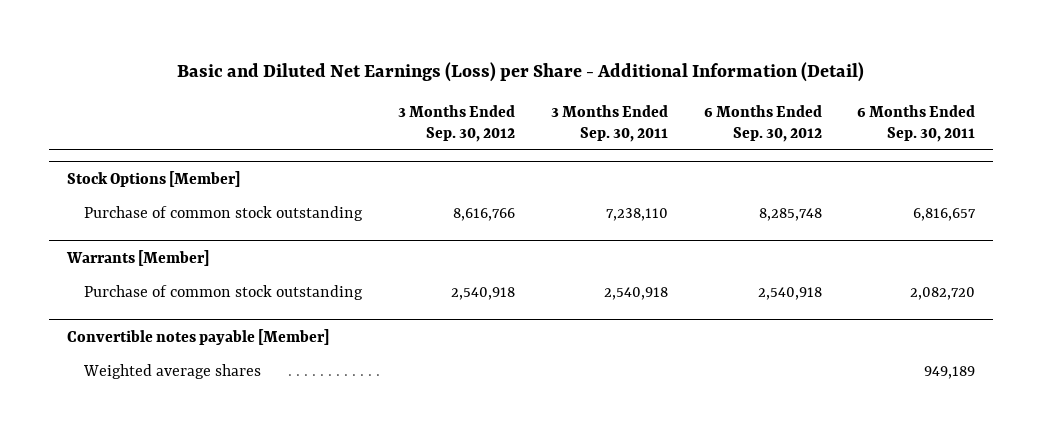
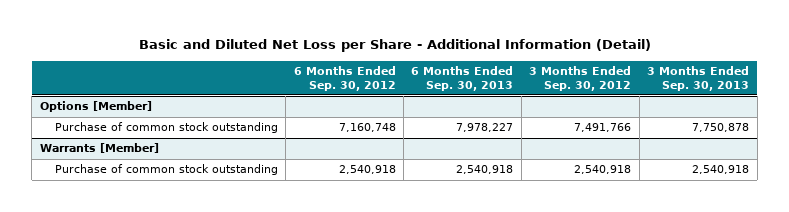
- Basic and Diluted Net Earnings (Loss) per Share - Additional Information (Detail)
+ Basic and Diluted Net Loss per Share - Additional Information (Detail)
- | 3 Months Ended Sep. 30, 2012 | 3 Months Ended Sep. 30, 2011 | 6 Months Ended Sep. 30, 2012 | 6 Months Ended Sep. 30, 2011
+ | 6 Months Ended Sep. 30, 2012 | 6 Months Ended Sep. 30, 2013 | 3 Months Ended Sep. 30, 2012 | 3 Months Ended Sep. 30, 2013
- Stock Options [Member]
- Purchase of common stock outstanding | 8,616,766 | 7,238,110 | 8,285,748 | 6,816,657
+ Options [Member]
+ Purchase of common stock outstanding | 7,160,748 | 7,978,227 | 7,491,766 | 7,750,878
- Convertible notes payable [Member]
- Weighted average shares | | | | 949,189

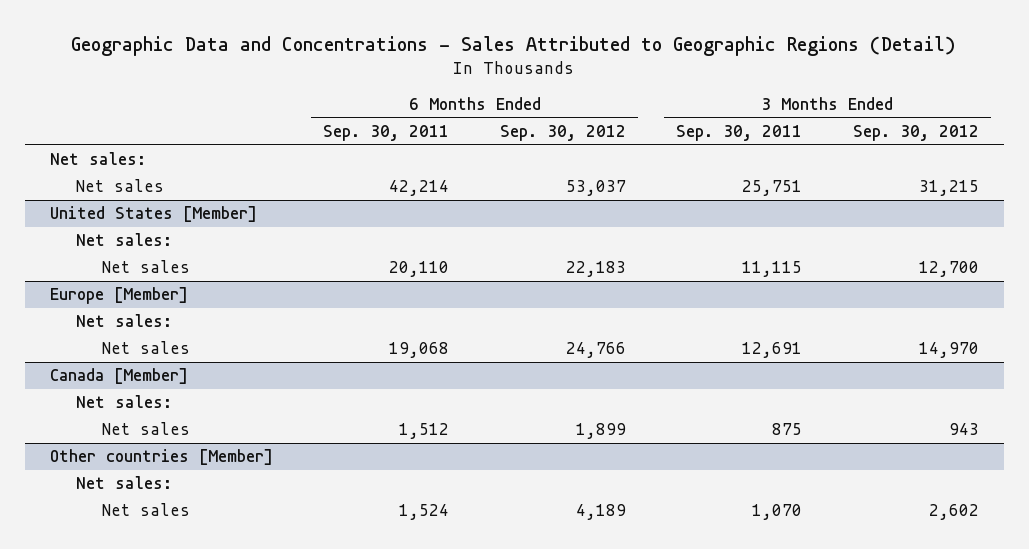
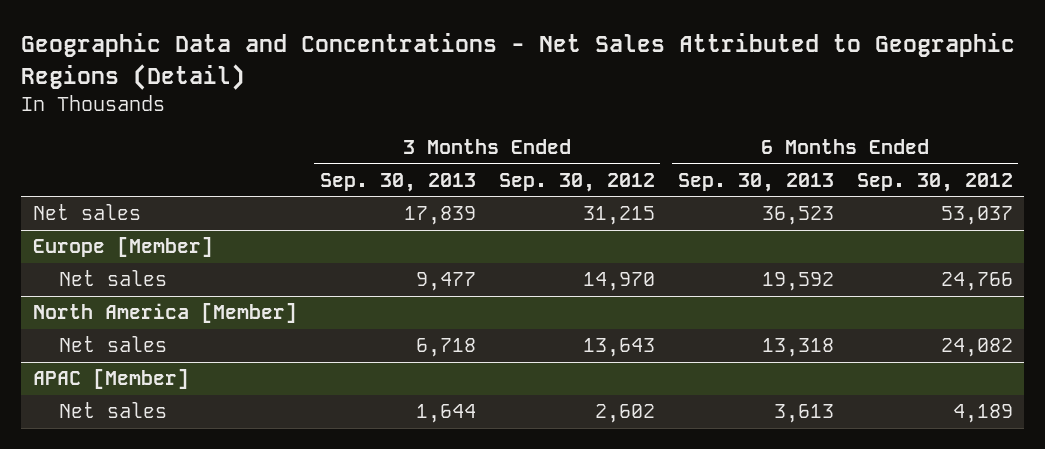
- Geographic Data and Concentrations - Sales Attributed to Geographic Regions (Detail)
+ Geographic Data and Concentrations - Net Sales Attributed to Geographic Regions (Detail)
- | 6 Months Ended Sep. 30, 2011 | 6 Months Ended Sep. 30, 2012 | 3 Months Ended Sep. 30, 2011 | 3 Months Ended Sep. 30, 2012
+ | 3 Months Ended Sep. 30, 2013 | 3 Months Ended Sep. 30, 2012 | 6 Months Ended Sep. 30, 2013 | 6 Months Ended Sep. 30, 2012
- Net sales:
- United States [Member]
- Net sales:
- Net sales | 20,110 | 22,183 | 11,115 | 12,700
@ Europe [Member]
- Net sales:
- Canada [Member]
- Net sales:
- Net sales | 1,512 | 1,899 | 875 | 943
- Other countries [Member]
- Net sales:
+ North America [Member]
+ Net sales | 6,718 | 13,643 | 13,318 | 24,082
+ APAC [Member]

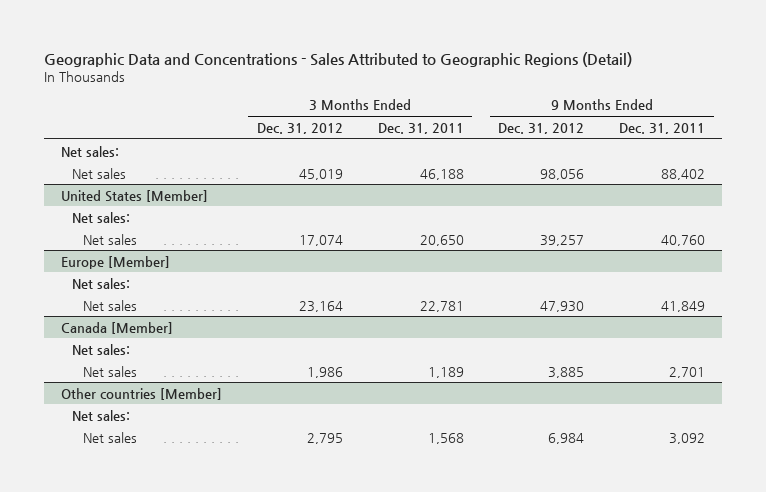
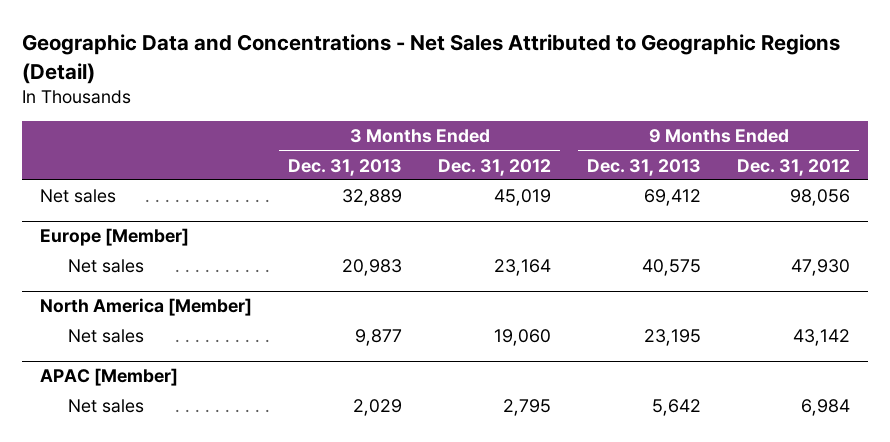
- Geographic Data and Concentrations - Sales Attributed to Geographic Regions (Detail)
+ Geographic Data and Concentrations - Net Sales Attributed to Geographic Regions (Detail)
- | 3 Months Ended Dec. 31, 2012 | 3 Months Ended Dec. 31, 2011 | 9 Months Ended Dec. 31, 2012 | 9 Months Ended Dec. 31, 2011
+ | 3 Months Ended Dec. 31, 2013 | 3 Months Ended Dec. 31, 2012 | 9 Months Ended Dec. 31, 2013 | 9 Months Ended Dec. 31, 2012
- Net sales:
- United States [Member]
- Net sales:
- Net sales | 17,074 | 20,650 | 39,257 | 40,760
@ Europe [Member]
- Net sales:
- Canada [Member]
- Net sales:
- Net sales | 1,986 | 1,189 | 3,885 | 2,701
- Other countries [Member]
- Net sales:
+ North America [Member]
+ Net sales | 9,877 | 19,060 | 23,195 | 43,142
+ APAC [Member]

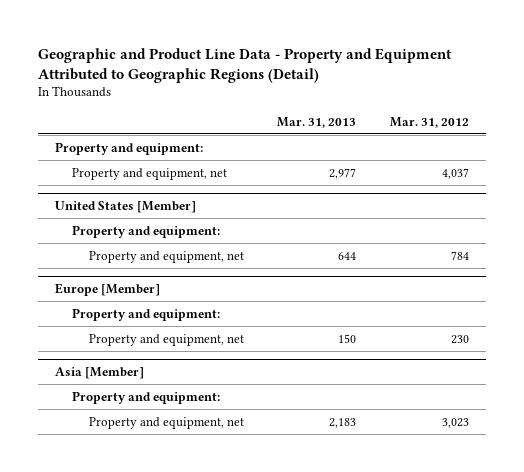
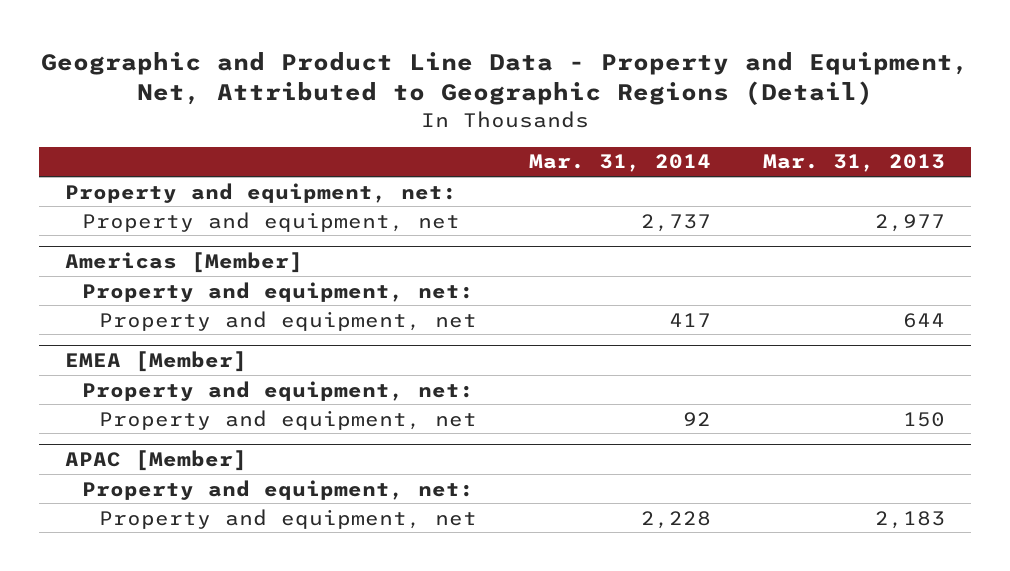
- Geographic and Product Line Data - Property and Equipment Attributed to Geographic Regions (Detail)
+ Geographic and Product Line Data - Property and Equipment, Net, Attributed to Geographic Regions (Detail)
- | Mar. 31, 2013 | Mar. 31, 2012
+ | Mar. 31, 2014 | Mar. 31, 2013
- Property and equipment:
+ Property and equipment, net:
- United States [Member]
- Property and equipment:
+ Americas [Member]
+ Property and equipment, net:
- Europe [Member]
- Property and equipment:
+ EMEA [Member]
+ Property and equipment, net:
- Asia [Member]
- Property and equipment:
+ APAC [Member]
+ Property and equipment, net:

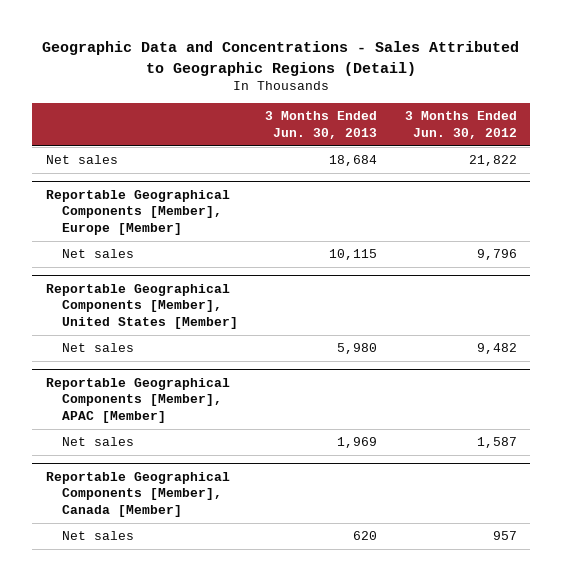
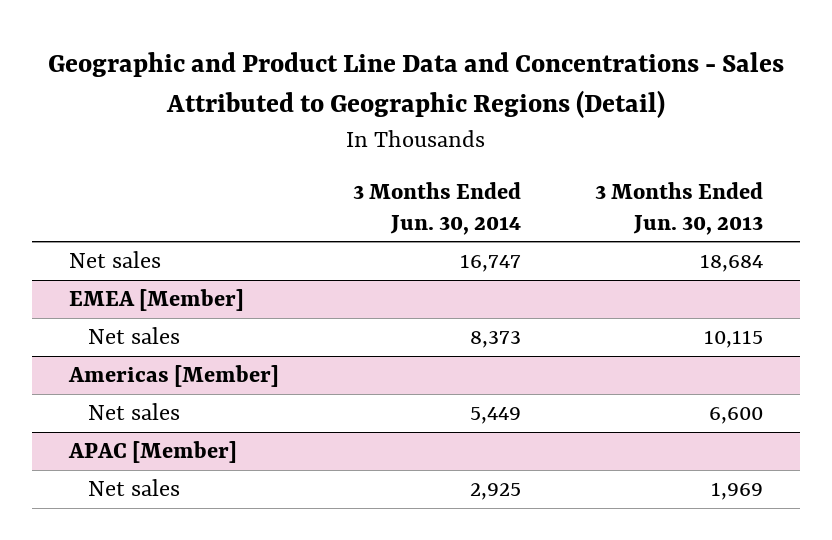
- Geographic Data and Concentrations - Sales Attributed to Geographic Regions (Detail)
+ Geographic and Product Line Data and Concentrations - Sales Attributed to Geographic Regions (Detail)
- | 3 Months Ended Jun. 30, 2013 | 3 Months Ended Jun. 30, 2012
+ | 3 Months Ended Jun. 30, 2014 | 3 Months Ended Jun. 30, 2013
- Reportable Geographical Components [Member], Europe [Member]
+ EMEA [Member]
- Reportable Geographical Components [Member], United States [Member]
- Net sales | 5,980 | 9,482
- Reportable Geographical Components [Member], APAC [Member]
+ Americas [Member]
+ Net sales | 5,449 | 6,600
+ APAC [Member]
- Reportable Geographical Components [Member], Canada [Member]
- Net sales | 620 | 957

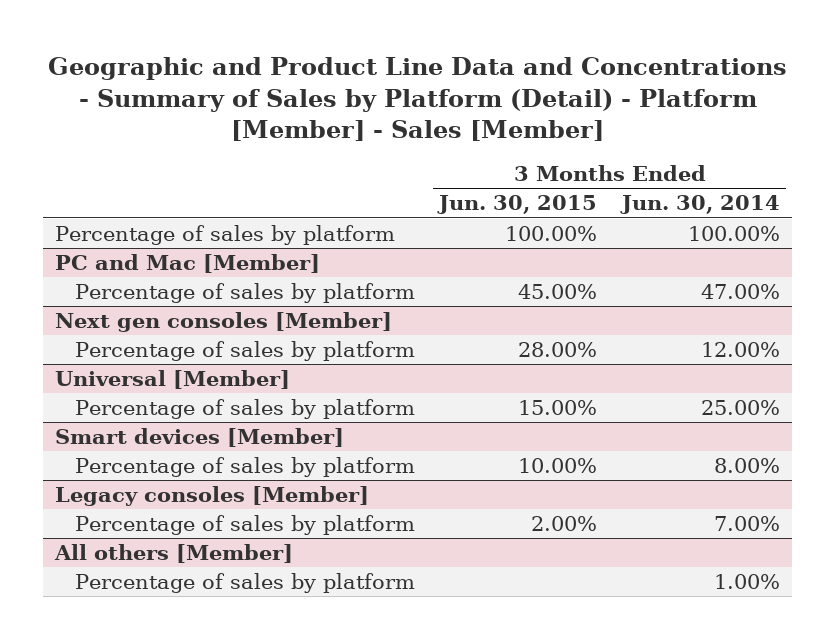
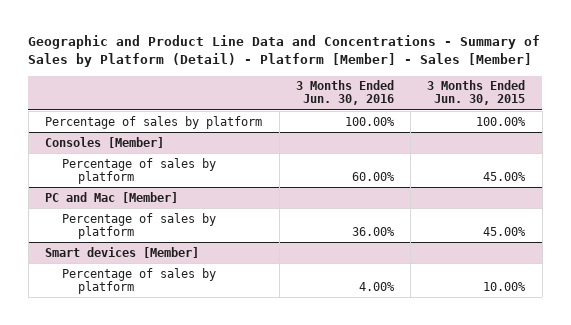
- | 3 Months Ended Jun. 30, 2015 | 3 Months Ended Jun. 30, 2014
+ | 3 Months Ended Jun. 30, 2016 | 3 Months Ended Jun. 30, 2015
+ Consoles [Member]
+ Percentage of sales by platform | 60.00% | 45.00%
- Next gen consoles [Member]
- Percentage of sales by platform | 28.00% | 12.00%
- Universal [Member]
- Percentage of sales by platform | 15.00% | 25.00%
- Legacy consoles [Member]
- Percentage of sales by platform | 2.00% | 7.00%
- All others [Member]
- Percentage of sales by platform | | 1.00%

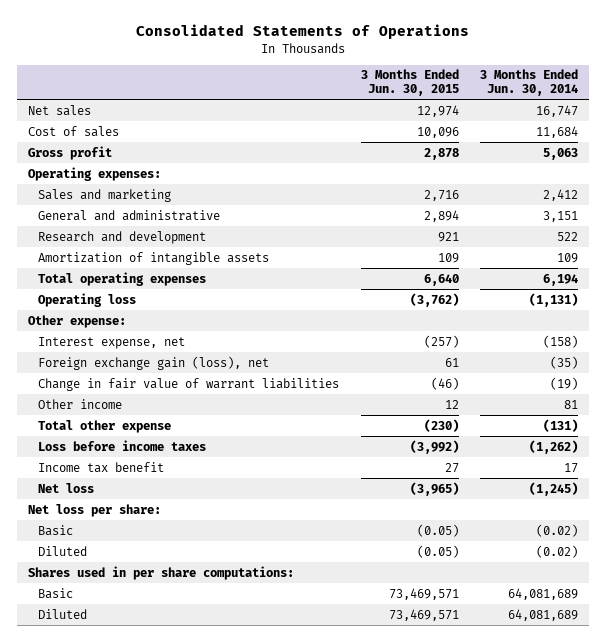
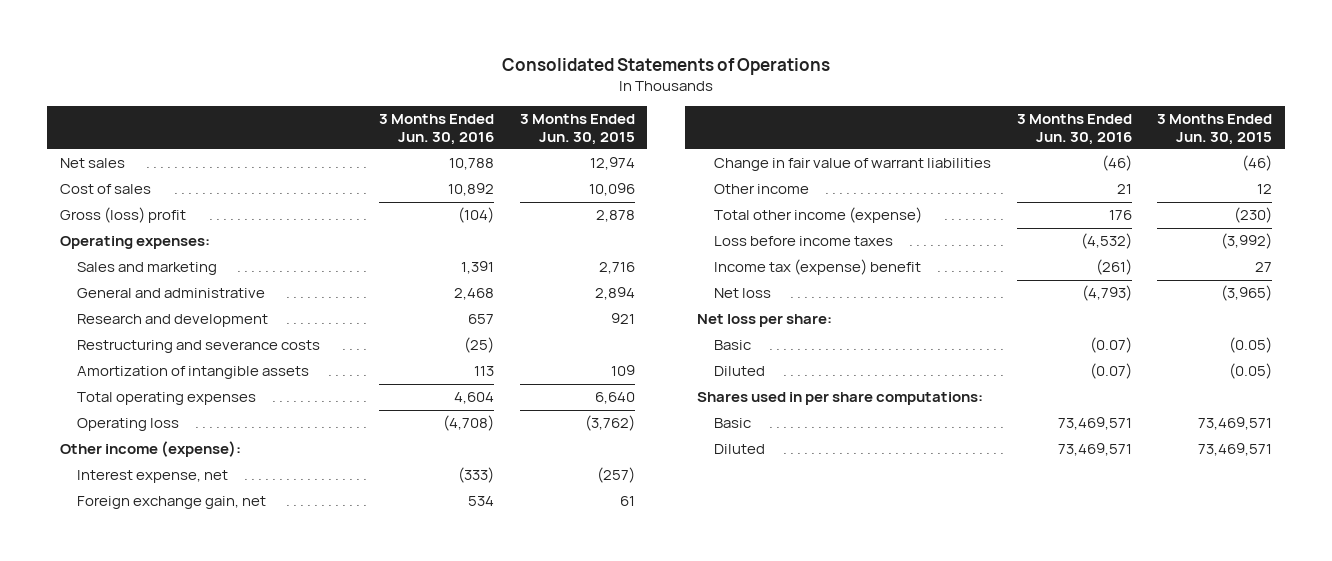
- | 3 Months Ended Jun. 30, 2015 | 3 Months Ended Jun. 30, 2014
+ | 3 Months Ended Jun. 30, 2016 | 3 Months Ended Jun. 30, 2015
- Gross profit | 2,878 | 5,063
+ Gross (loss) profit | (104) | 2,878
+ Restructuring and severance costs | (25) |
- Other expense:
+ Other income (expense):
- Foreign exchange gain (loss), net | 61 | (35)
+ Foreign exchange gain, net | 534 | 61
- Total other expense | (230) | (131)
+ Total other income (expense) | 176 | (230)
- Income tax benefit | 27 | 17
+ Income tax (expense) benefit | (261) | 27

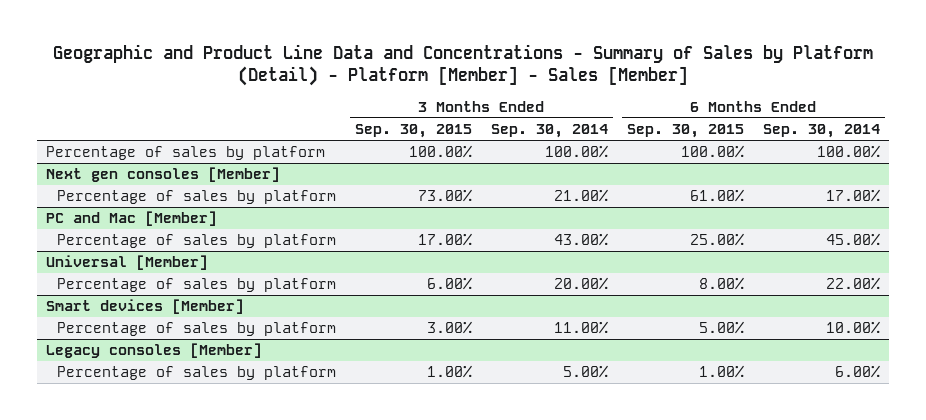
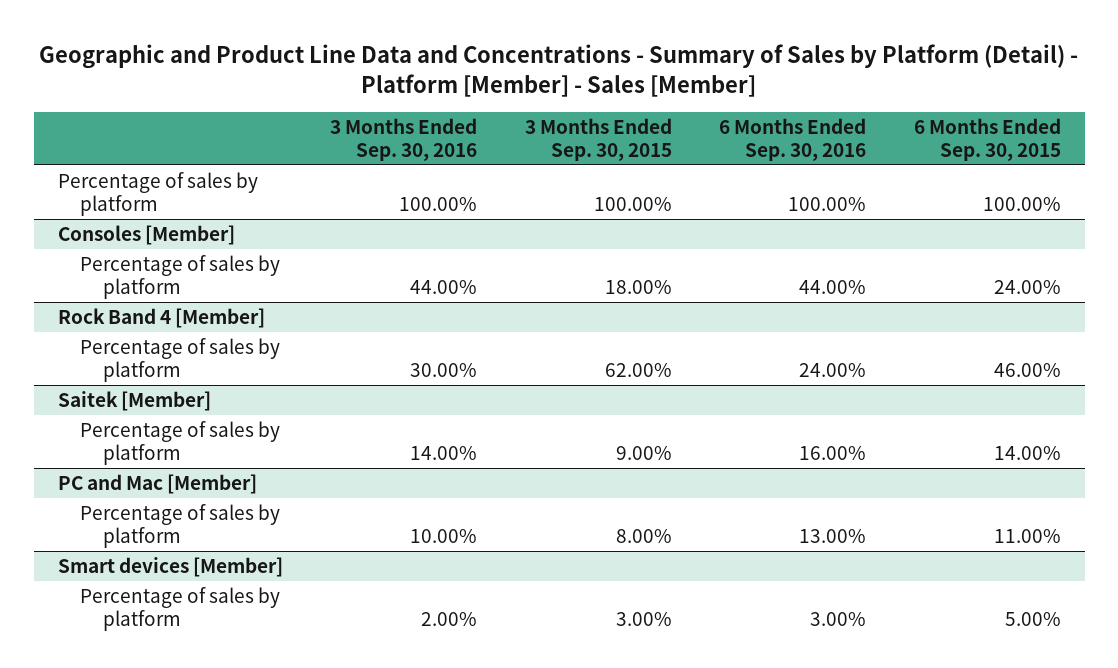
- | 3 Months Ended Sep. 30, 2015 | 3 Months Ended Sep. 30, 2014 | 6 Months Ended Sep. 30, 2015 | 6 Months Ended Sep. 30, 2014
+ | 3 Months Ended Sep. 30, 2016 | 3 Months Ended Sep. 30, 2015 | 6 Months Ended Sep. 30, 2016 | 6 Months Ended Sep. 30, 2015
- Next gen consoles [Member]
- Percentage of sales by platform | 73.00% | 21.00% | 61.00% | 17.00%
+ Consoles [Member]
+ Percentage of sales by platform | 44.00% | 18.00% | 44.00% | 24.00%
+ Rock Band 4 [Member]
+ Percentage of sales by platform | 30.00% | 62.00% | 24.00% | 46.00%
+ Saitek [Member]
+ Percentage of sales by platform | 14.00% | 9.00% | 16.00% | 14.00%
@ PC and Mac [Member]
- Percentage of sales by platform | 17.00% | 43.00% | 25.00% | 45.00%
- Universal [Member]
- Percentage of sales by platform | 6.00% | 20.00% | 8.00% | 22.00%
@ PC and Mac [Member]
+ Percentage of sales by platform | 10.00% | 8.00% | 13.00% | 11.00%
- Legacy consoles [Member]
- Percentage of sales by platform | 1.00% | 5.00% | 1.00% | 6.00%

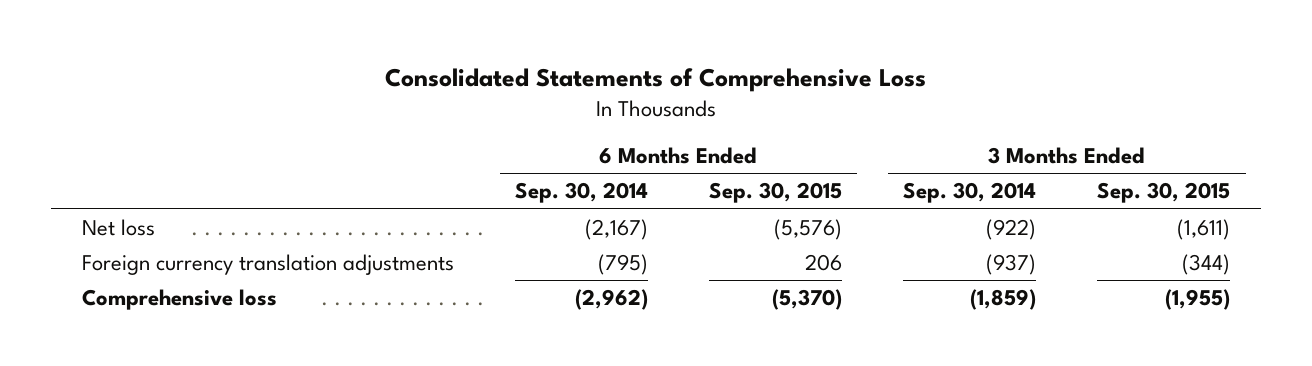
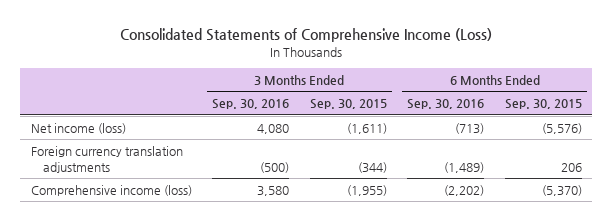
- Consolidated Statements of Comprehensive Loss
+ Consolidated Statements of Comprehensive Income (Loss)
- | 6 Months Ended Sep. 30, 2014 | 6 Months Ended Sep. 30, 2015 | 3 Months Ended Sep. 30, 2014 | 3 Months Ended Sep. 30, 2015
+ | 3 Months Ended Sep. 30, 2016 | 3 Months Ended Sep. 30, 2015 | 6 Months Ended Sep. 30, 2016 | 6 Months Ended Sep. 30, 2015
- Net loss | (2,167) | (5,576) | (922) | (1,611)
+ Net income (loss) | 4,080 | (1,611) | (713) | (5,576)
- Comprehensive loss | (2,962) | (5,370) | (1,859) | (1,955)
+ Comprehensive income (loss) | 3,580 | (1,955) | (2,202) | (5,370)

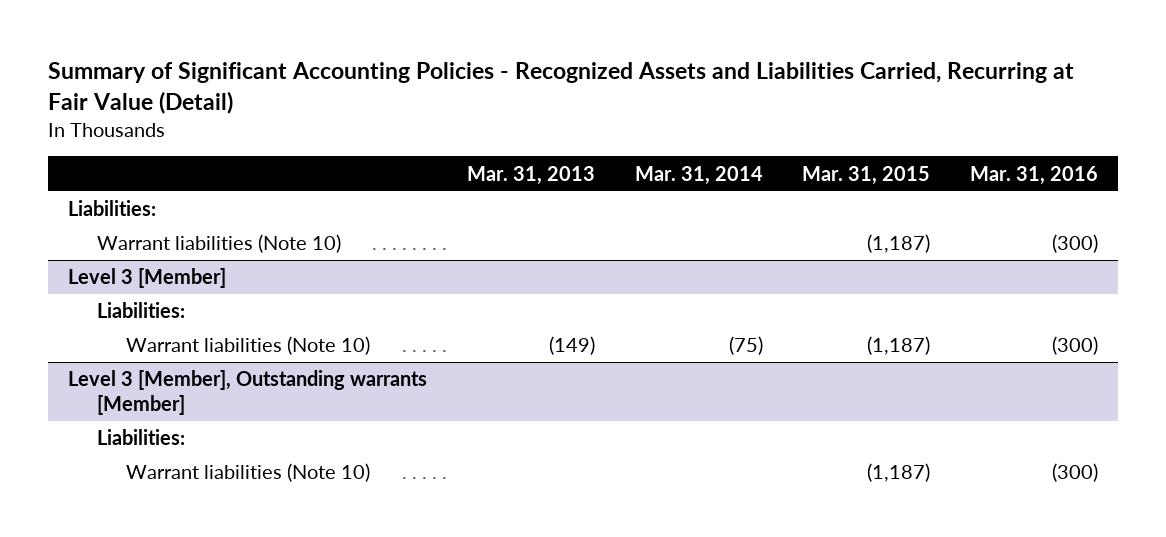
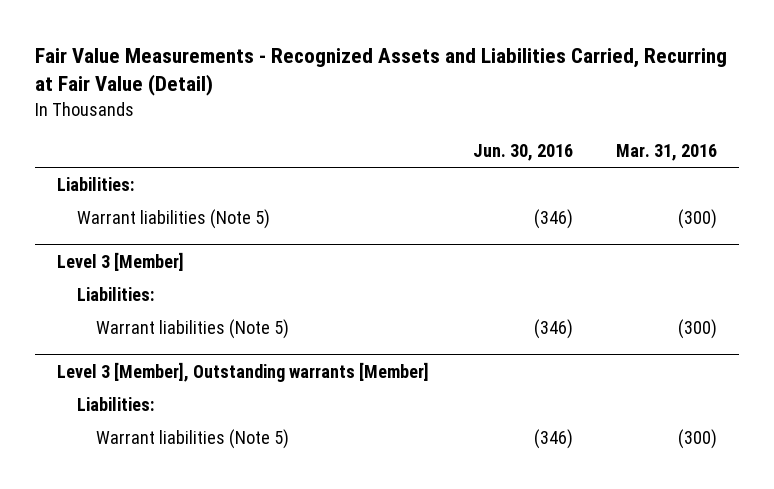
- Summary of Significant Accounting Policies - Recognized Assets and Liabilities Carried, Recurring at Fair Value (Detail)
+ Fair Value Measurements - Recognized Assets and Liabilities Carried, Recurring at Fair Value (Detail)
- | Mar. 31, 2013 | Mar. 31, 2014 | Mar. 31, 2015 | Mar. 31, 2016
+ | Jun. 30, 2016 | Mar. 31, 2016
- Warrant liabilities (Note 10) | | | (1,187) | (300)
+ Warrant liabilities (Note 5) | (346) | (300)
@ Level 3 [Member]
- Warrant liabilities (Note 10) | (149) | (75) | (1,187) | (300)
+ Warrant liabilities (Note 5) | (346) | (300)
@ Level 3 [Member], Outstanding warrants [Member]
- Warrant liabilities (Note 10) | | | (1,187) | (300)
+ Warrant liabilities (Note 5) | (346) | (300)

